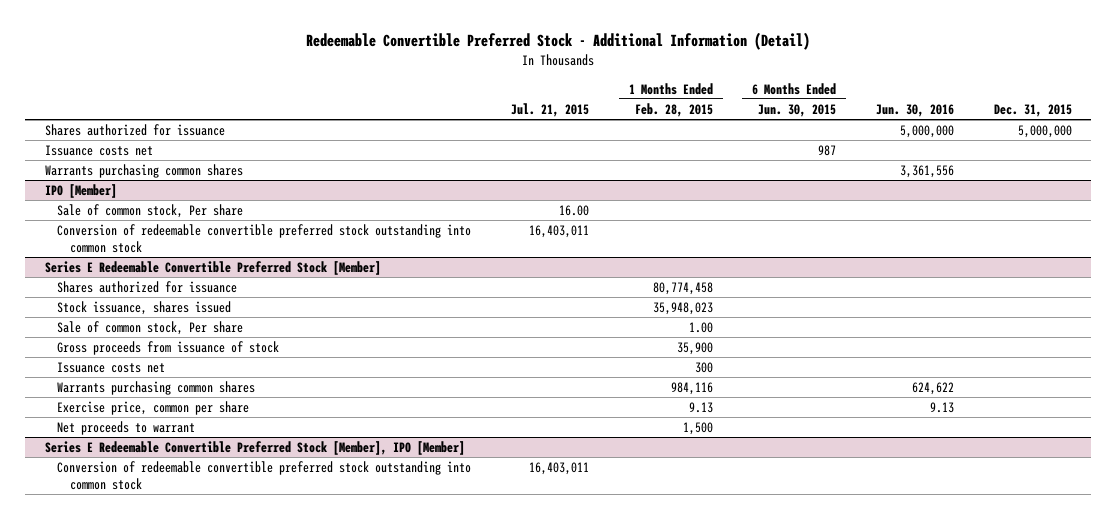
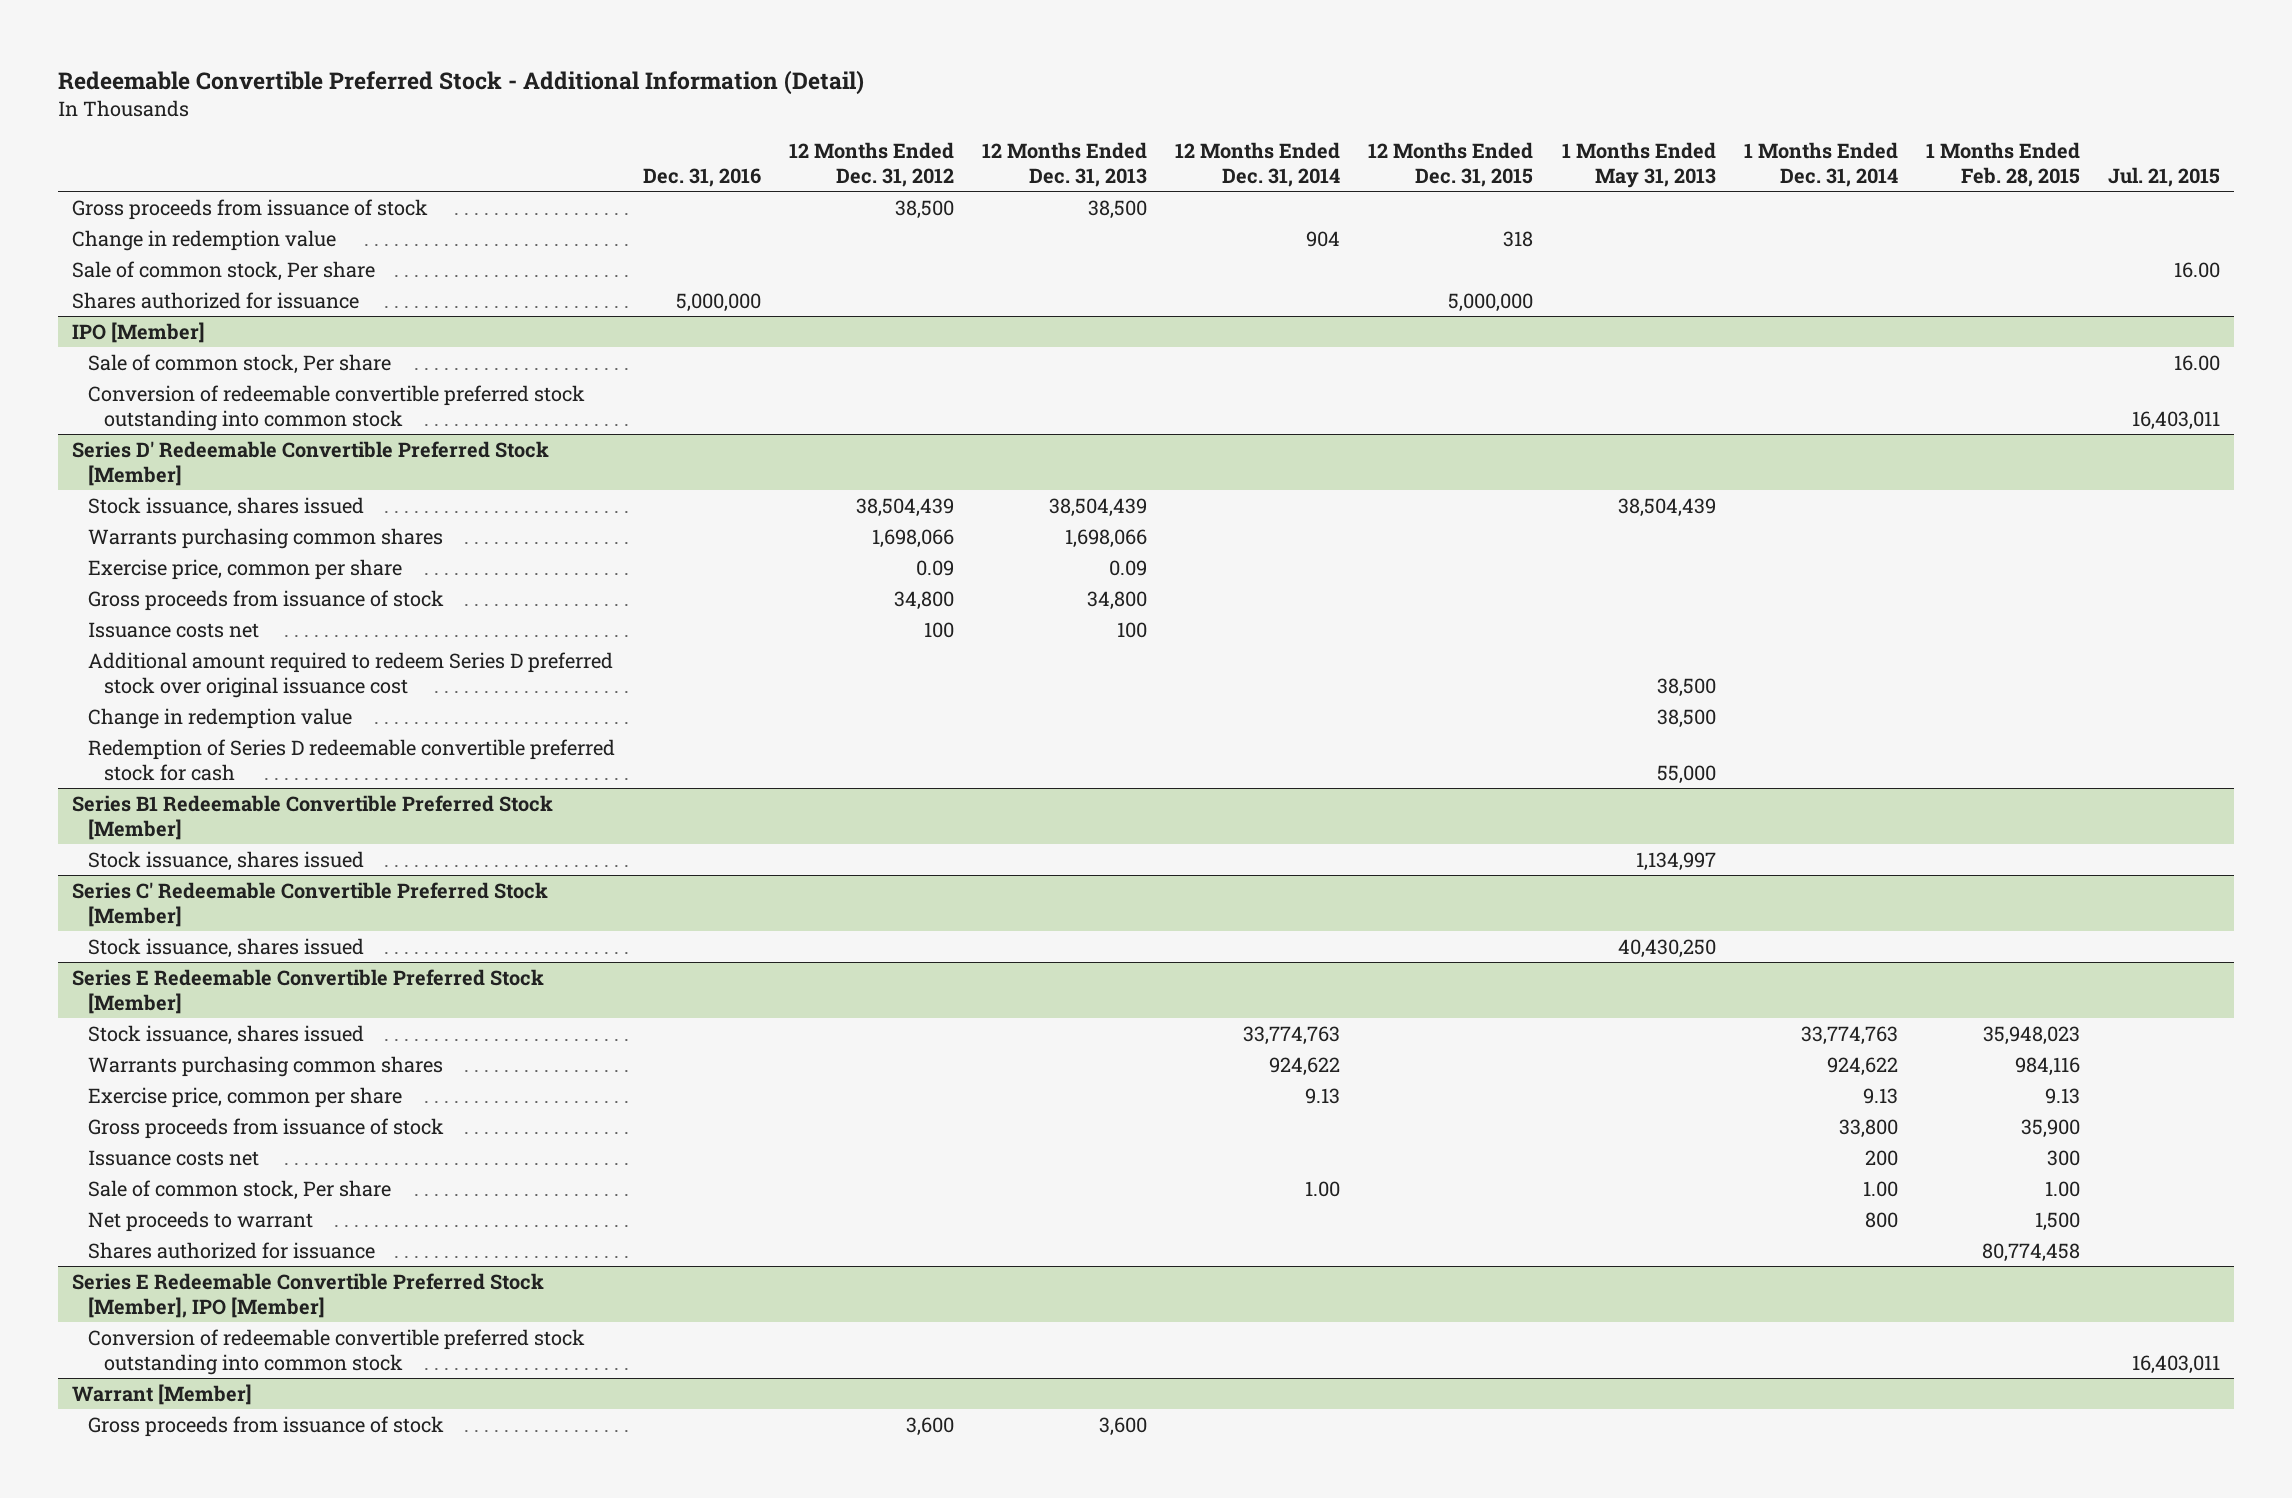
- | Jul. 21, 2015 | 1 Months Ended Feb. 28, 2015 | 6 Months Ended Jun. 30, 2015 | Jun. 30, 2016 | Dec. 31, 2015
+ | Dec. 31, 2016 | 12 Months Ended Dec. 31, 2012 | 12 Months Ended Dec. 31, 2013 | 12 Months Ended Dec. 31, 2014 | 12 Months Ended Dec. 31, 2015 | 1 Months Ended May 31, 2013 | 1 Months Ended Dec. 31, 2014 | 1 Months Ended Feb. 28, 2015 | Jul. 21, 2015
+ Gross proceeds from issuance of stock | | 38,500 | 38,500 | | | | | |
+ Change in redemption value | | | | 904 | 318 | | | |
+ Sale of common stock, Per share | | | | | | | | | 16.00
- Issuance costs net | | | 987 | |
- Warrants purchasing common shares | | | | 3,361,556 |
+ Series D' Redeemable Convertible Preferred Stock [Member]
+ Stock issuance, shares issued | | 38,504,439 | 38,504,439 | | | 38,504,439 | | |
+ Warrants purchasing common shares | | 1,698,066 | 1,698,066 | | | | | |
+ Exercise price, common per share | | 0.09 | 0.09 | | | | | |
+ Gross proceeds from issuance of stock | | 34,800 | 34,800 | | | | | |
+ Issuance costs net | | 100 | 100 | | | | | |
+ Additional amount required to redeem Series D preferred stock over original issuance cost | | | | | | 38,500 | | |
+ Change in redemption value | | | | | | 38,500 | | |
+ Redemption of Series D redeemable convertible preferred stock for cash | | | | | | 55,000 | | |
+ Series B1 Redeemable Convertible Preferred Stock [Member]
+ Stock issuance, shares issued | | | | | | 1,134,997 | | |
+ Series C' Redeemable Convertible Preferred Stock [Member]
+ Stock issuance, shares issued | | | | | | 40,430,250 | | |
@ Series E Redeemable Convertible Preferred Stock [Member]
moved down: Gross proceeds from issuance of stock | | | | | | | 33,800 | 35,900 |
moved down: Issuance costs net | | | | | | | 200 | 300 |
moved down: Sale of common stock, Per share | | | | 1.00 | | | 1.00 | 1.00 |
moved down: Shares authorized for issuance | | | | | | | | 80,774,458 |
+ Warrant [Member]
+ Gross proceeds from issuance of stock | | 3,600 | 3,600 | | | | | |

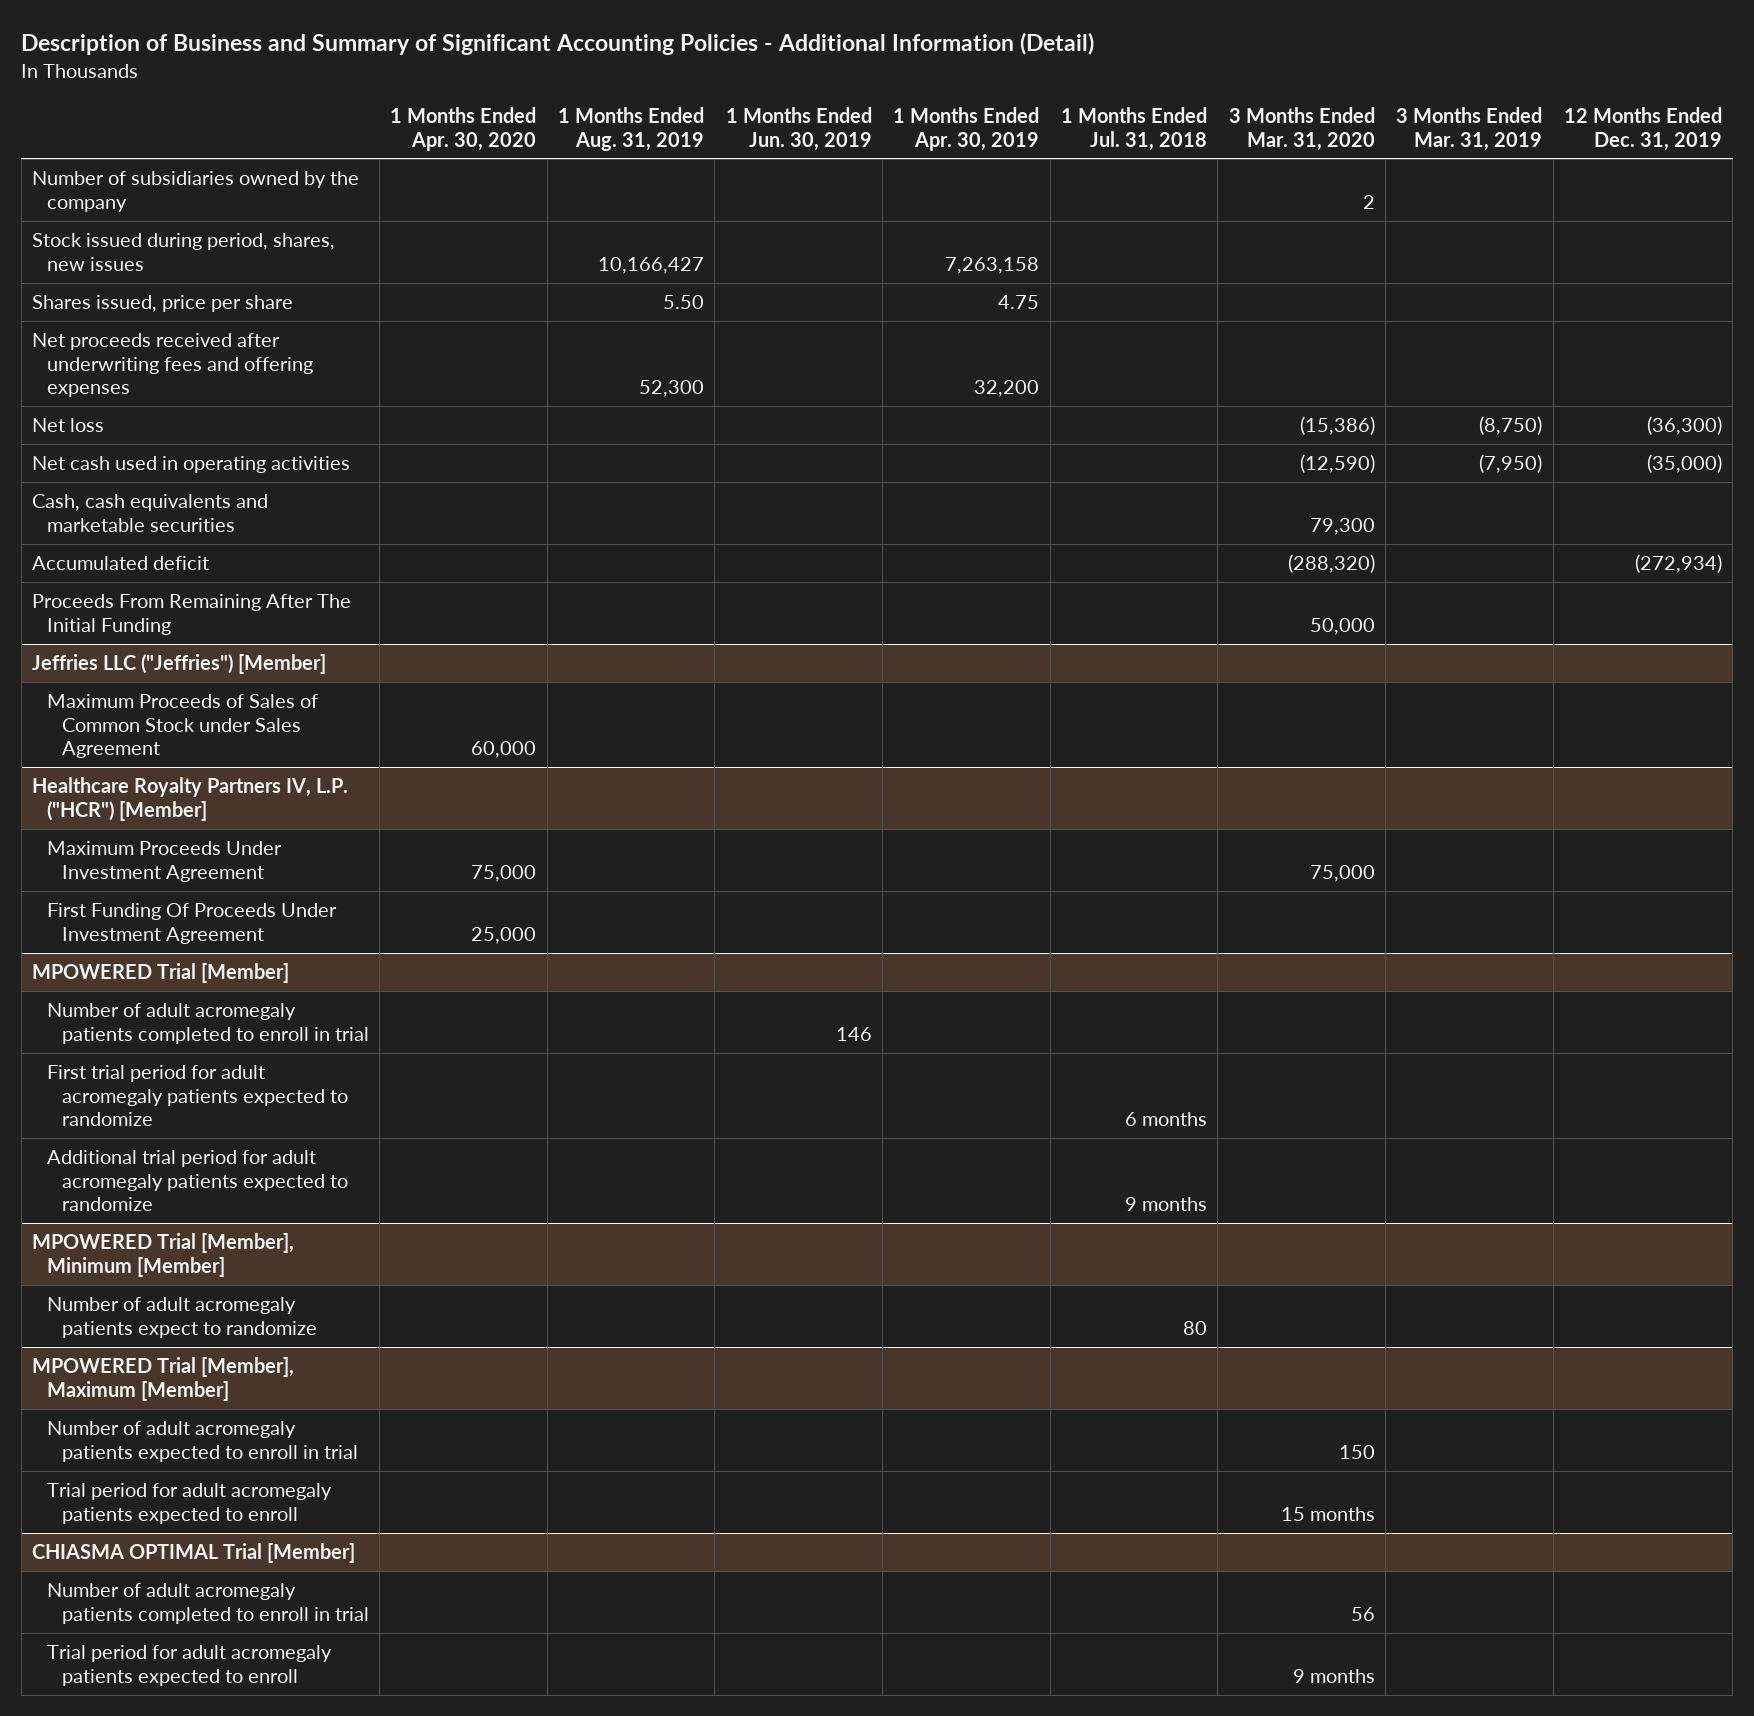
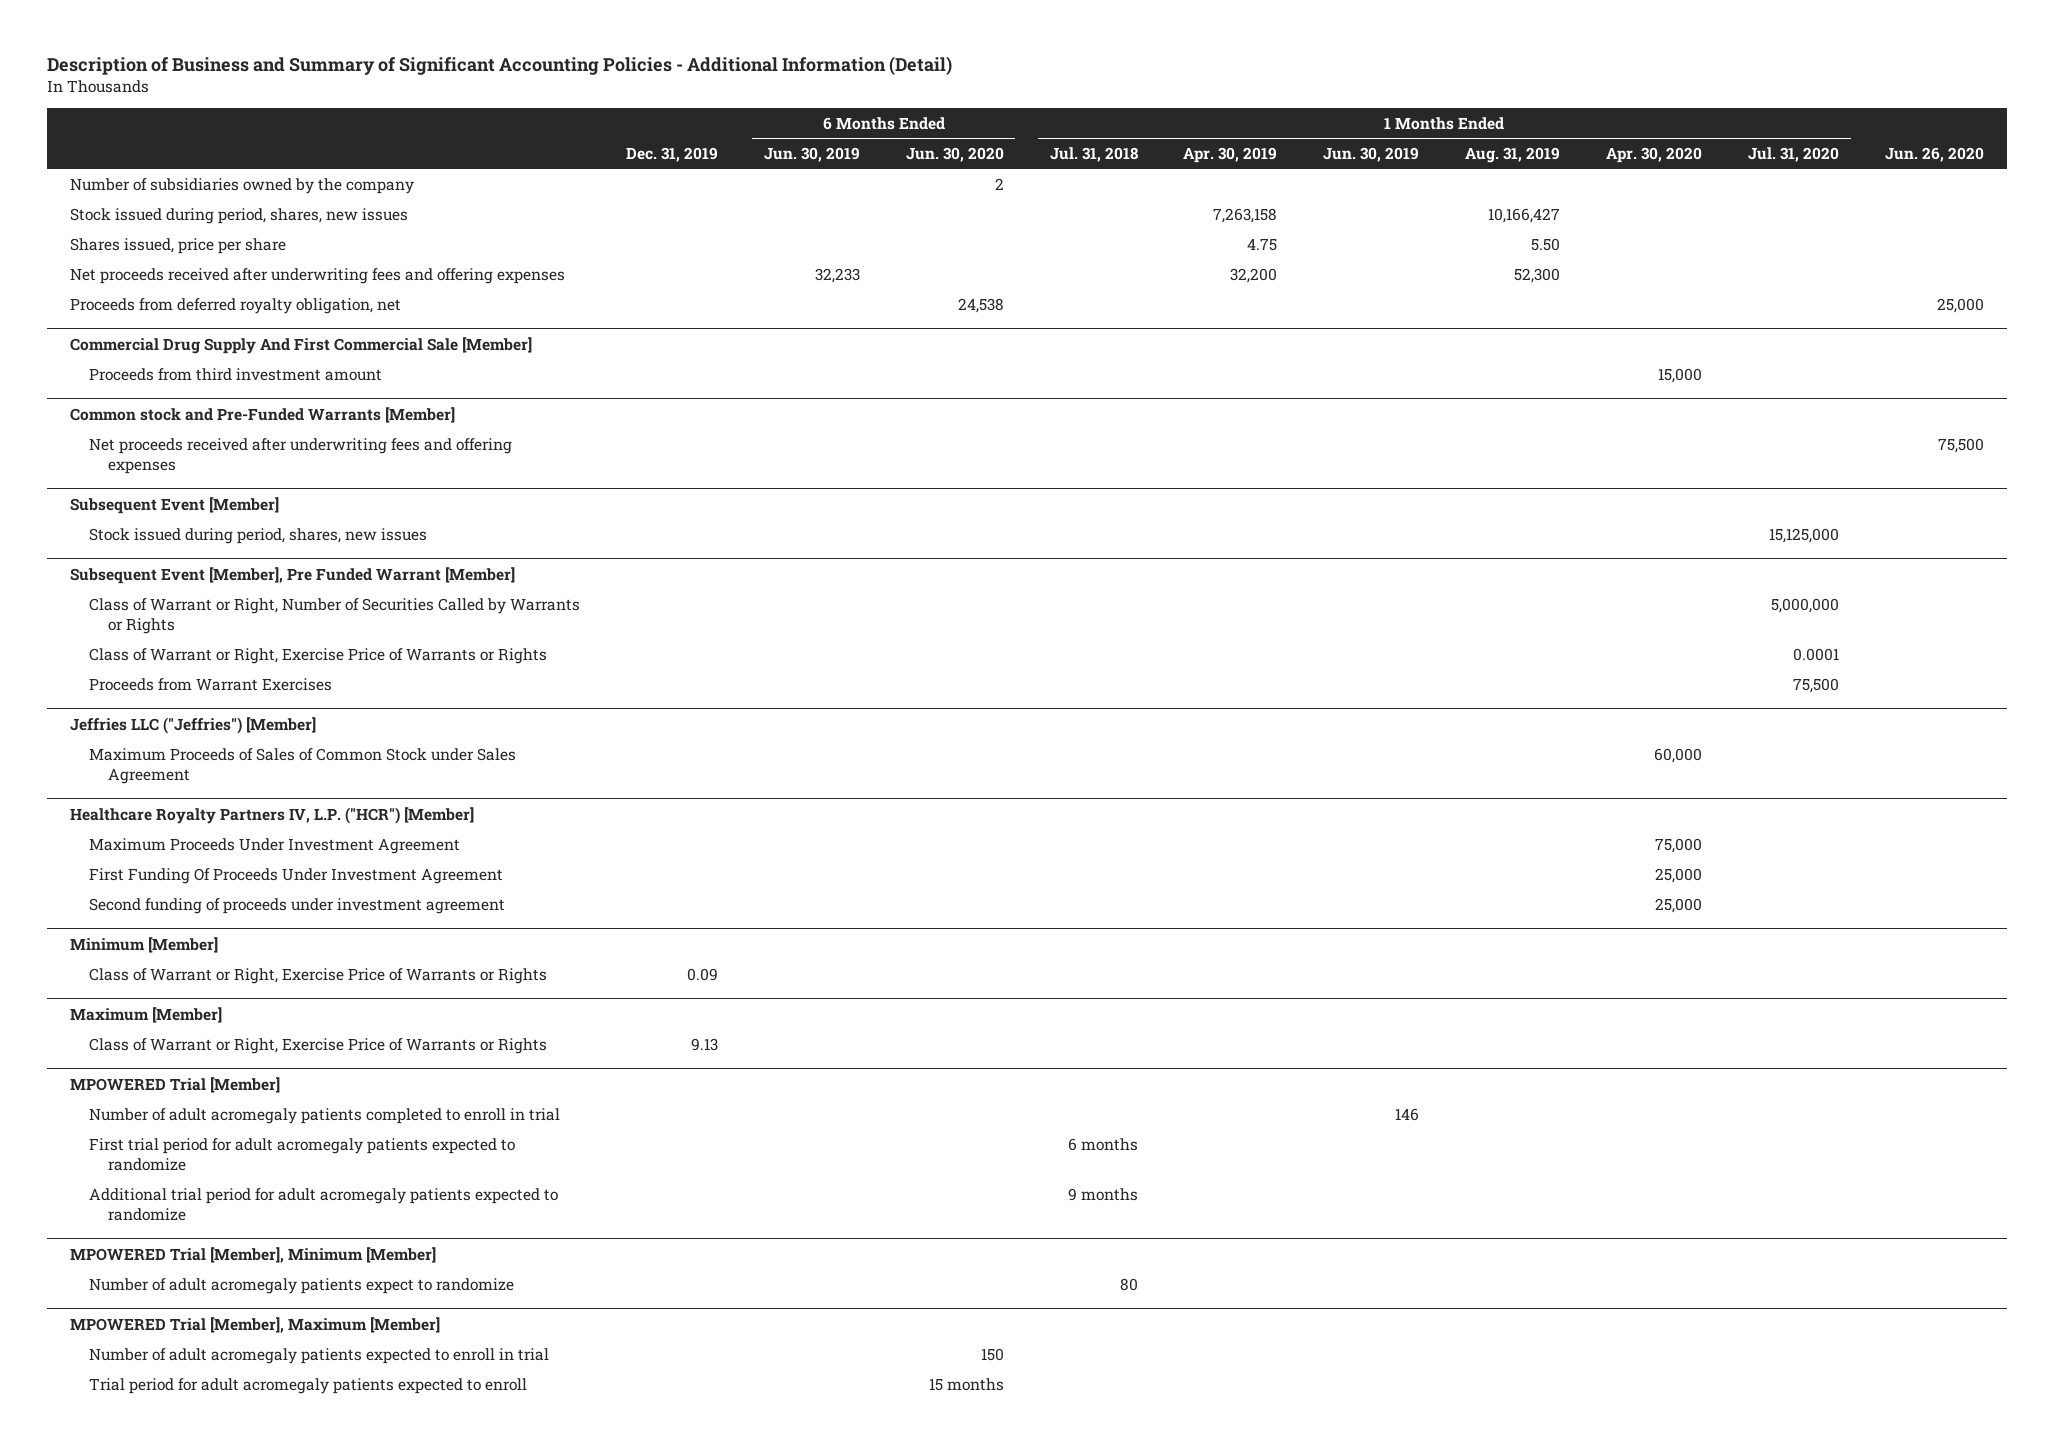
- | 1 Months Ended Apr. 30, 2020 | 1 Months Ended Aug. 31, 2019 | 1 Months Ended Jun. 30, 2019 | 1 Months Ended Apr. 30, 2019 | 1 Months Ended Jul. 31, 2018 | 3 Months Ended Mar. 31, 2020 | 3 Months Ended Mar. 31, 2019 | 12 Months Ended Dec. 31, 2019
+ | Dec. 31, 2019 | 6 Months Ended Jun. 30, 2019 | 6 Months Ended Jun. 30, 2020 | 1 Months Ended Jul. 31, 2018 | 1 Months Ended Apr. 30, 2019 | 1 Months Ended Jun. 30, 2019 | 1 Months Ended Aug. 31, 2019 | 1 Months Ended Apr. 30, 2020 | 1 Months Ended Jul. 31, 2020 | Jun. 26, 2020
- Net loss | | | | | | (15,386) | (8,750) | (36,300)
- Net cash used in operating activities | | | | | | (12,590) | (7,950) | (35,000)
- Cash, cash equivalents and marketable securities | | | | | | 79,300 | |
- Accumulated deficit | | | | | | (288,320) | | (272,934)
- Proceeds From Remaining After The Initial Funding | | | | | | 50,000 | |
+ Proceeds from deferred royalty obligation, net | | | 24,538 | | | | | | | 25,000
+ Commercial Drug Supply And First Commercial Sale [Member]
+ Proceeds from third investment amount | | | | | | | | 15,000 | |
+ Common stock and Pre-Funded Warrants [Member]
+ Net proceeds received after underwriting fees and offering expenses | | | | | | | | | | 75,500
+ Subsequent Event [Member]
+ Stock issued during period, shares, new issues | | | | | | | | | 15,125,000 |
+ Subsequent Event [Member], Pre Funded Warrant [Member]
+ Class of Warrant or Right, Number of Securities Called by Warrants or Rights | | | | | | | | | 5,000,000 |
+ Class of Warrant or Right, Exercise Price of Warrants or Rights | | | | | | | | | 0.0001 |
+ Proceeds from Warrant Exercises | | | | | | | | | 75,500 |
@ Healthcare Royalty Partners IV, L.P. ("HCR") [Member]
+ Second funding of proceeds under investment agreement | | | | | | | | 25,000 | |
+ Minimum [Member]
+ Class of Warrant or Right, Exercise Price of Warrants or Rights | 0.09 | | | | | | | | |
+ Maximum [Member]
+ Class of Warrant or Right, Exercise Price of Warrants or Rights | 9.13 | | | | | | | | |
- CHIASMA OPTIMAL Trial [Member]
- Number of adult acromegaly patients completed to enroll in trial | | | | | | 56 | |
- Trial period for adult acromegaly patients expected to enroll | | | | | | 9 months | |

